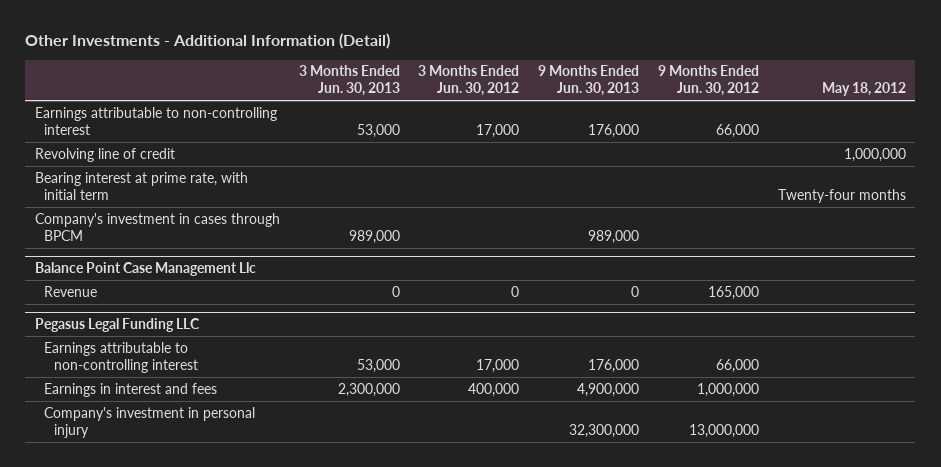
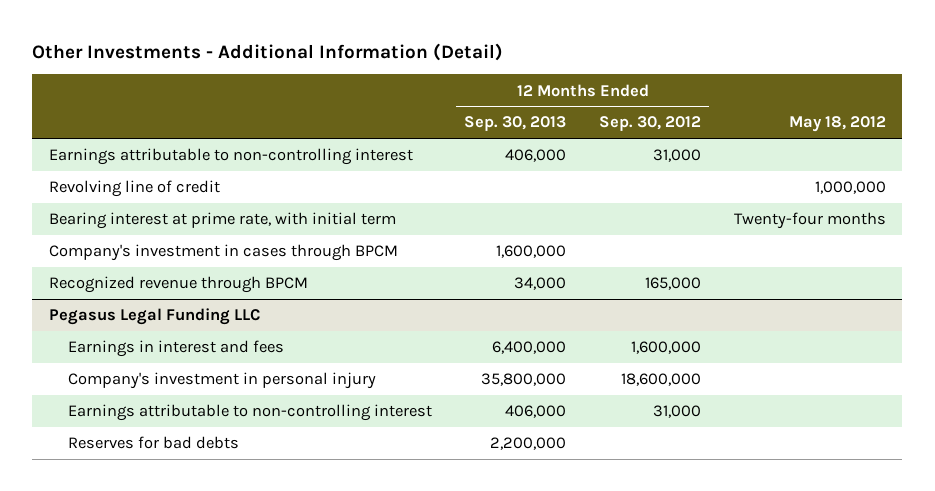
- | 3 Months Ended Jun. 30, 2013 | 3 Months Ended Jun. 30, 2012 | 9 Months Ended Jun. 30, 2013 | 9 Months Ended Jun. 30, 2012 | May 18, 2012
+ | 12 Months Ended Sep. 30, 2013 | 12 Months Ended Sep. 30, 2012 | May 18, 2012
- Balance Point Case Management Llc
- Revenue | 0 | 0 | 0 | 165,000 |
+ Recognized revenue through BPCM | 34,000 | 165,000 |
@ Pegasus Legal Funding LLC
moved down: Earnings attributable to non-controlling interest | 406,000 | 31,000 |
+ Reserves for bad debts | 2,200,000 | |

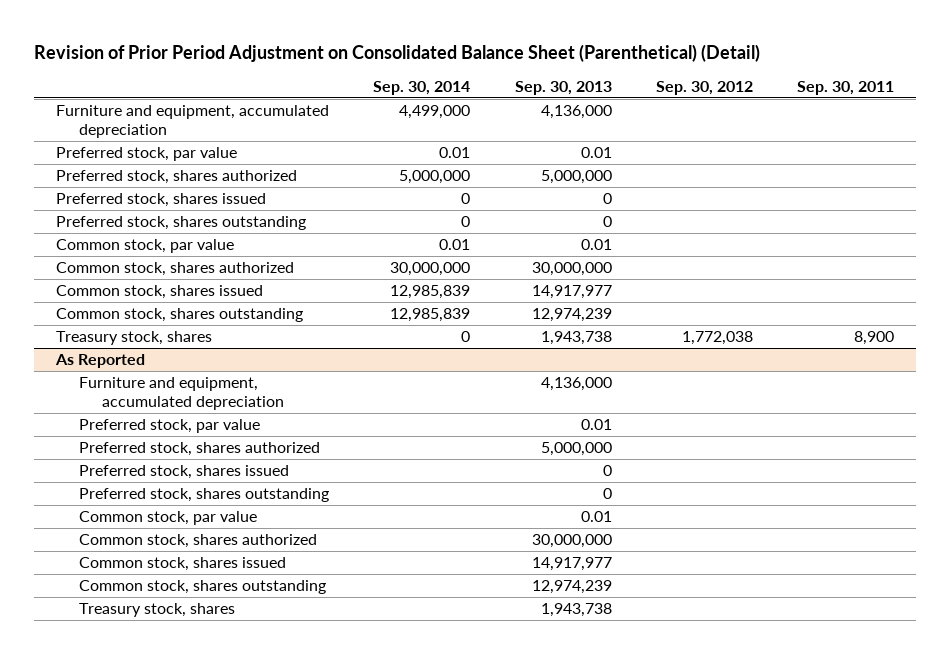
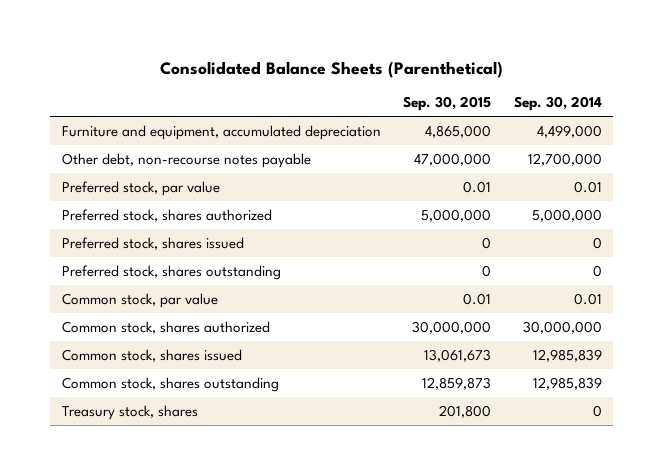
- Revision of Prior Period Adjustment on Consolidated Balance Sheet (Parenthetical) (Detail)
+ Consolidated Balance Sheets (Parenthetical)
- | Sep. 30, 2014 | Sep. 30, 2013 | Sep. 30, 2012 | Sep. 30, 2011
+ | Sep. 30, 2015 | Sep. 30, 2014
+ Other debt, non-recourse notes payable | 47,000,000 | 12,700,000
- As Reported
- Furniture and equipment, accumulated depreciation | | 4,136,000 | |
- Preferred stock, par value | | 0.01 | |
- Preferred stock, shares authorized | | 5,000,000 | |
- Preferred stock, shares issued | | 0 | |
- Preferred stock, shares outstanding | | 0 | |
- Common stock, par value | | 0.01 | |
- Common stock, shares authorized | | 30,000,000 | |
- Common stock, shares issued | | 14,917,977 | |
- Common stock, shares outstanding | | 12,974,239 | |
- Treasury stock, shares | | 1,943,738 | |

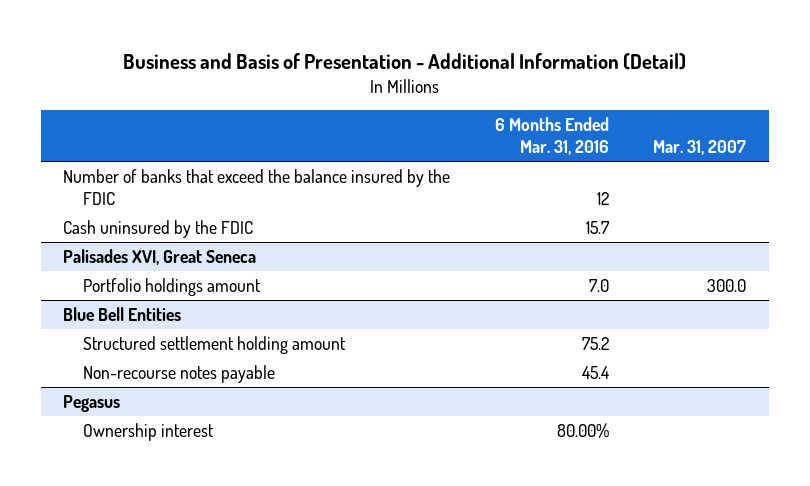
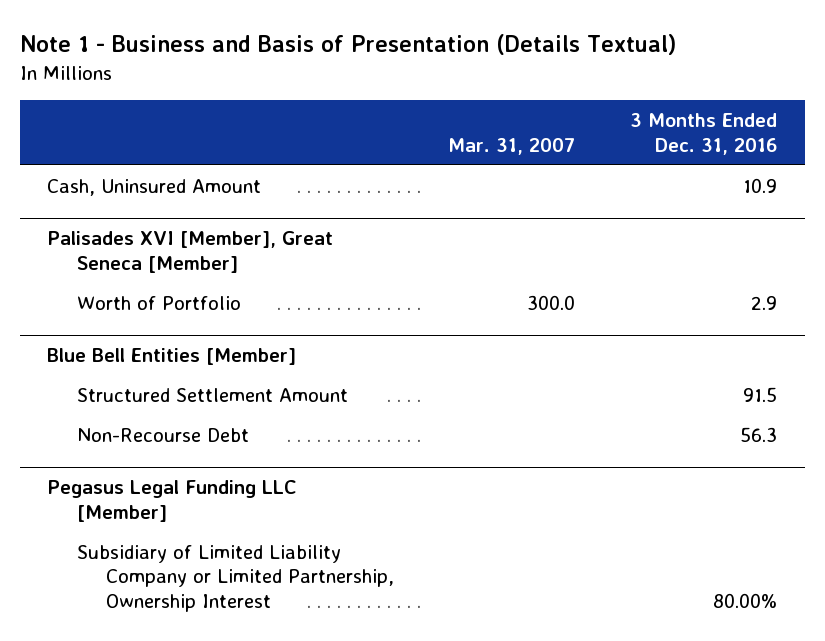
- Business and Basis of Presentation - Additional Information (Detail)
+ Note 1 - Business and Basis of Presentation (Details Textual)
- | 6 Months Ended Mar. 31, 2016 | Mar. 31, 2007
+ | Mar. 31, 2007 | 3 Months Ended Dec. 31, 2016
- Number of banks that exceed the balance insured by the FDIC | 12 |
- Cash uninsured by the FDIC | 15.7 |
- Palisades XVI, Great Seneca
- Portfolio holdings amount | 7.0 | 300.0
- Blue Bell Entities
- Structured settlement holding amount | 75.2 |
- Non-recourse notes payable | 45.4 |
- Pegasus
- Ownership interest | 80.00% |
+ Cash, Uninsured Amount | | 10.9
+ Palisades XVI [Member], Great Seneca [Member]
+ Worth of Portfolio | 300.0 | 2.9
+ Blue Bell Entities [Member]
+ Structured Settlement Amount | | 91.5
+ Non-Recourse Debt | | 56.3
+ Pegasus Legal Funding LLC [Member]
+ Subsidiary of Limited Liability Company or Limited Partnership, Ownership Interest | | 80.00%

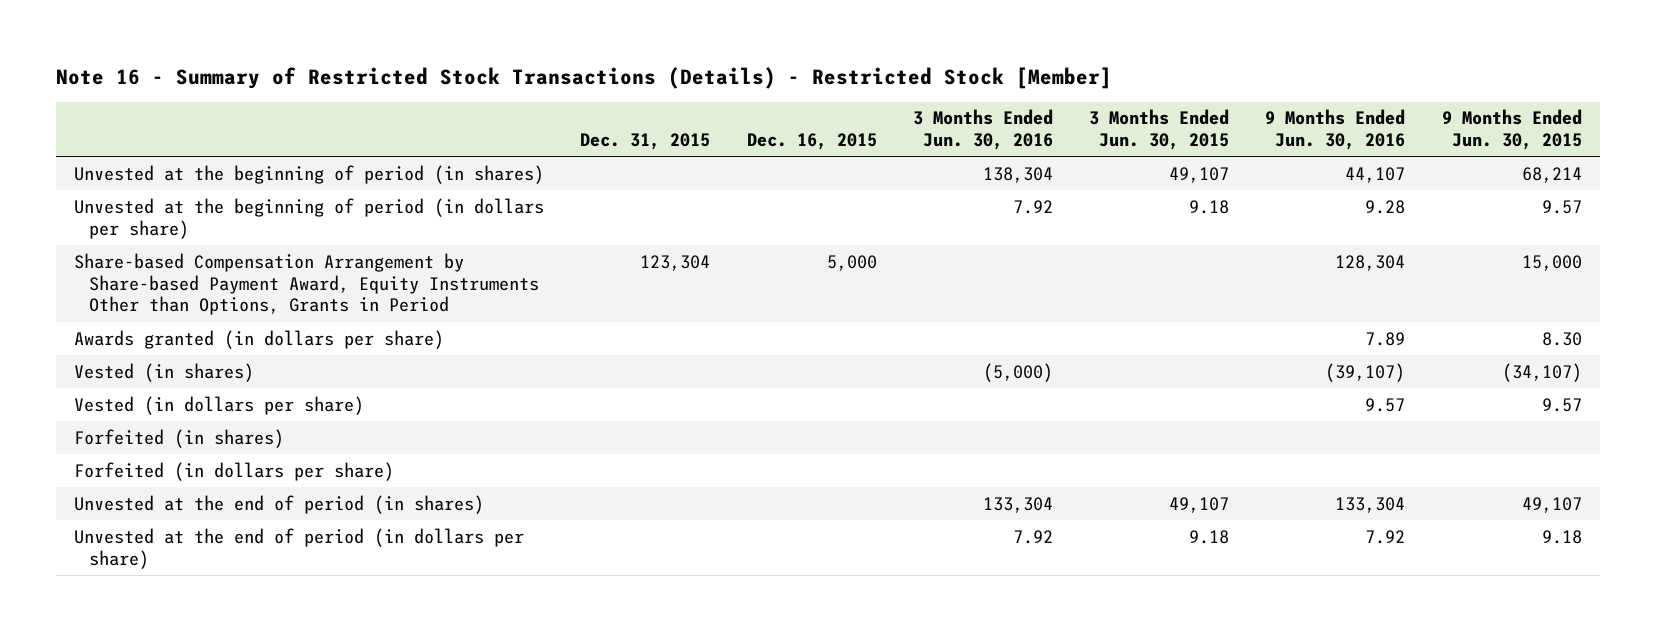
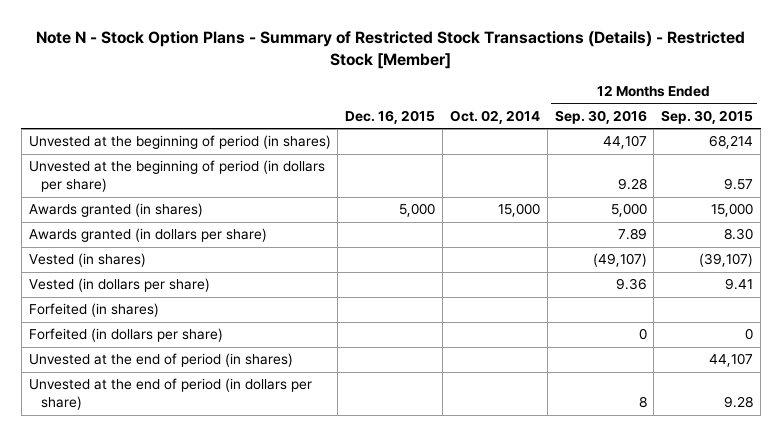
- Note 16 - Summary of Restricted Stock Transactions (Details) - Restricted Stock [Member]
+ Note N - Stock Option Plans - Summary of Restricted Stock Transactions (Details) - Restricted Stock [Member]
- | Dec. 31, 2015 | Dec. 16, 2015 | 3 Months Ended Jun. 30, 2016 | 3 Months Ended Jun. 30, 2015 | 9 Months Ended Jun. 30, 2016 | 9 Months Ended Jun. 30, 2015
+ | Dec. 16, 2015 | Oct. 02, 2014 | 12 Months Ended Sep. 30, 2016 | 12 Months Ended Sep. 30, 2015
- Share-based Compensation Arrangement by Share-based Payment Award, Equity Instruments Other than Options, Grants in Period | 123,304 | 5,000 | | | 128,304 | 15,000
+ Awards granted (in shares) | 5,000 | 15,000 | 5,000 | 15,000

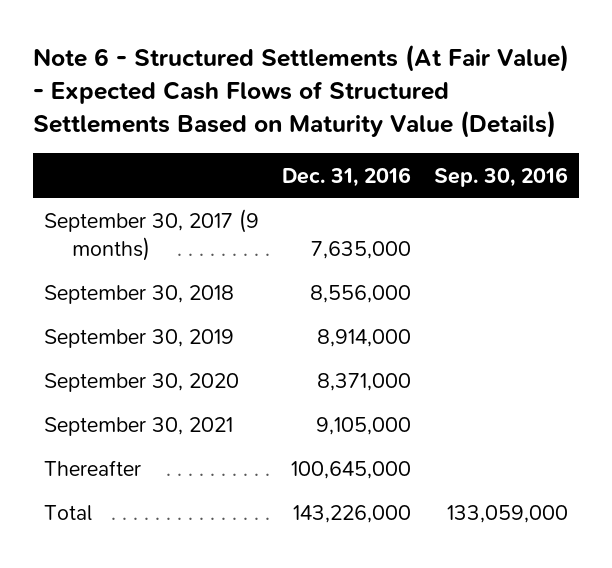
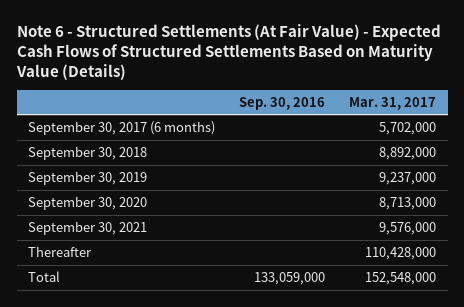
- | Dec. 31, 2016 | Sep. 30, 2016
+ | Sep. 30, 2016 | Mar. 31, 2017
- September 30, 2017 (9 months) | 7,635,000 |
+ September 30, 2017 (6 months) | | 5,702,000

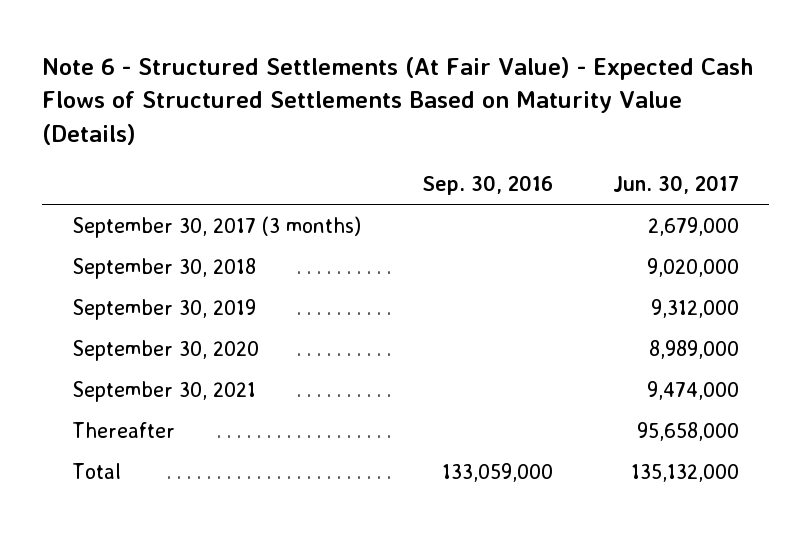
- | Sep. 30, 2016 | Mar. 31, 2017
+ | Sep. 30, 2016 | Jun. 30, 2017
- September 30, 2017 (6 months) | | 5,702,000
+ September 30, 2017 (3 months) | | 2,679,000

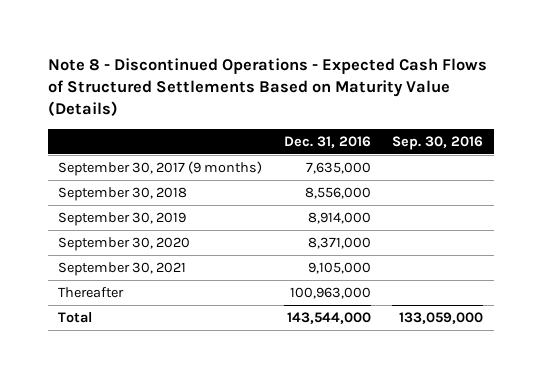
- Note 6 - Structured Settlements (At Fair Value) - Expected Cash Flows of Structured Settlements Based on Maturity Value (Details)
+ Note 8 - Discontinued Operations - Expected Cash Flows of Structured Settlements Based on Maturity Value (Details)
- | Sep. 30, 2016 | Jun. 30, 2017
+ | Dec. 31, 2016 | Sep. 30, 2016
- September 30, 2017 (3 months) | | 2,679,000
+ September 30, 2017 (9 months) | 7,635,000 |

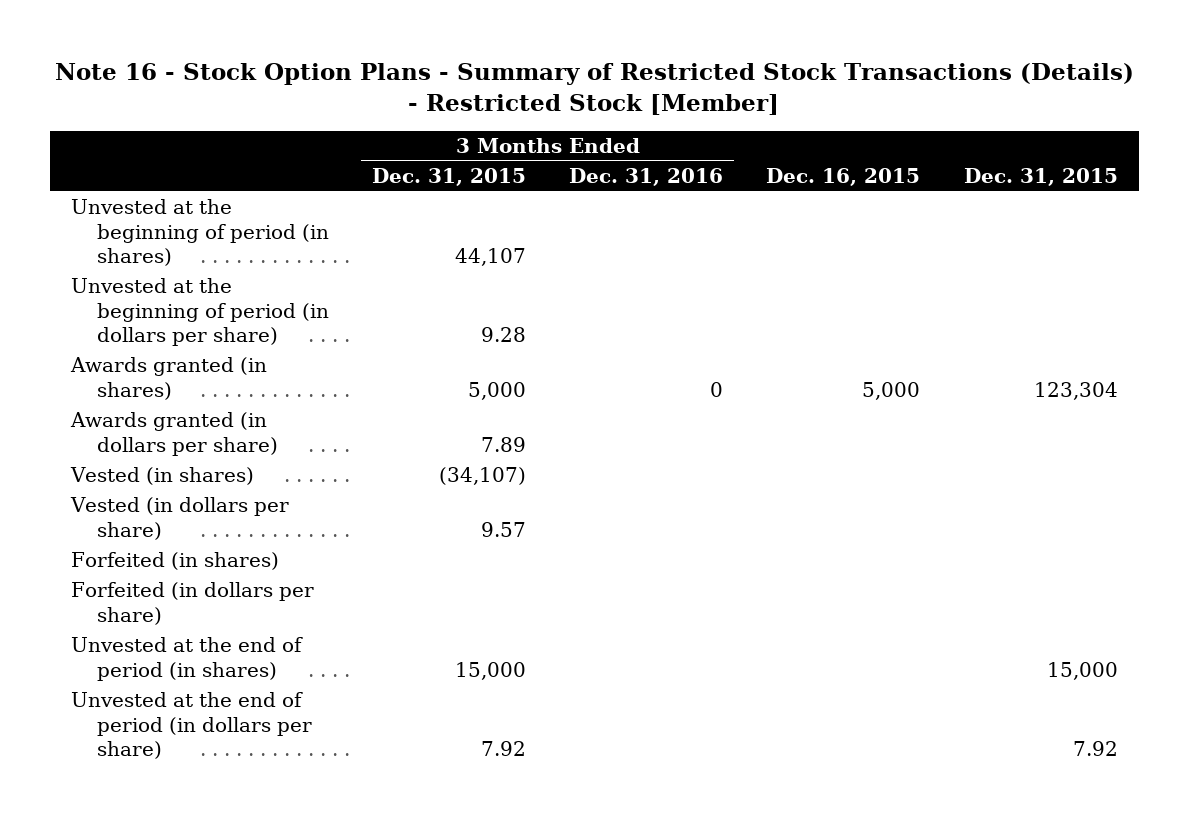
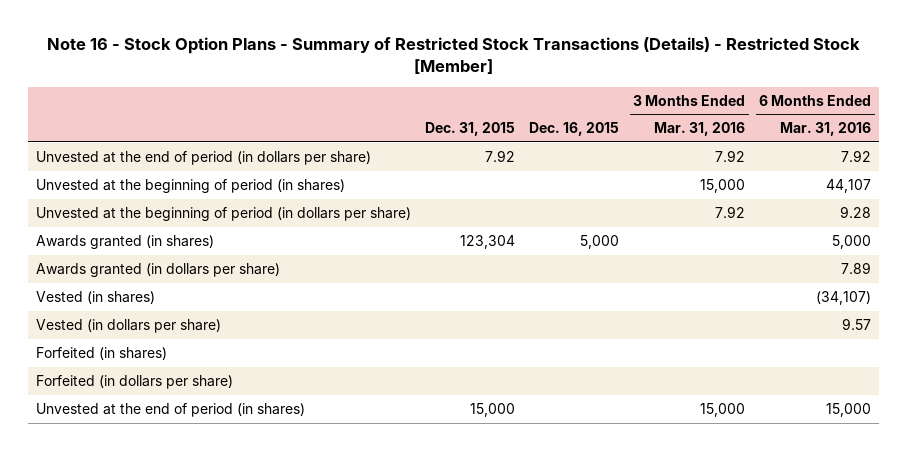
- | 3 Months Ended Dec. 31, 2015 | 3 Months Ended Dec. 31, 2016 | Dec. 16, 2015 | Dec. 31, 2015
+ | Dec. 31, 2015 | Dec. 16, 2015 | 3 Months Ended Mar. 31, 2016 | 6 Months Ended Mar. 31, 2016
moved up: Unvested at the end of period (in dollars per share) | 7.92 | | 7.92 | 7.92

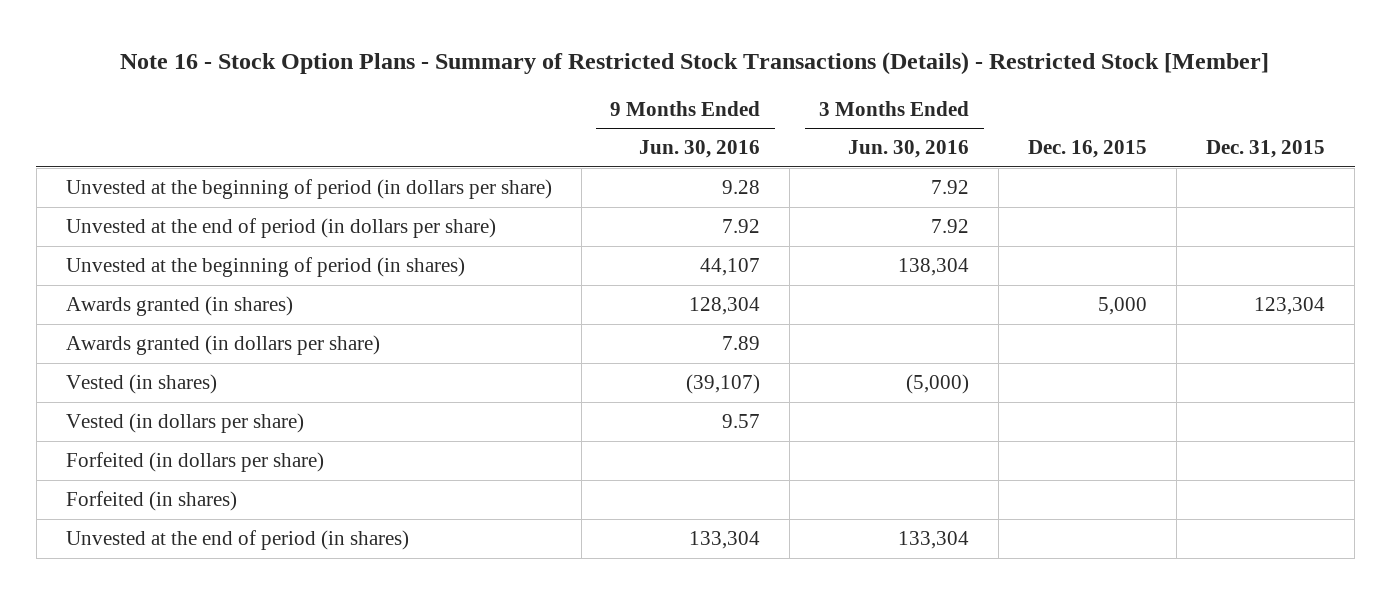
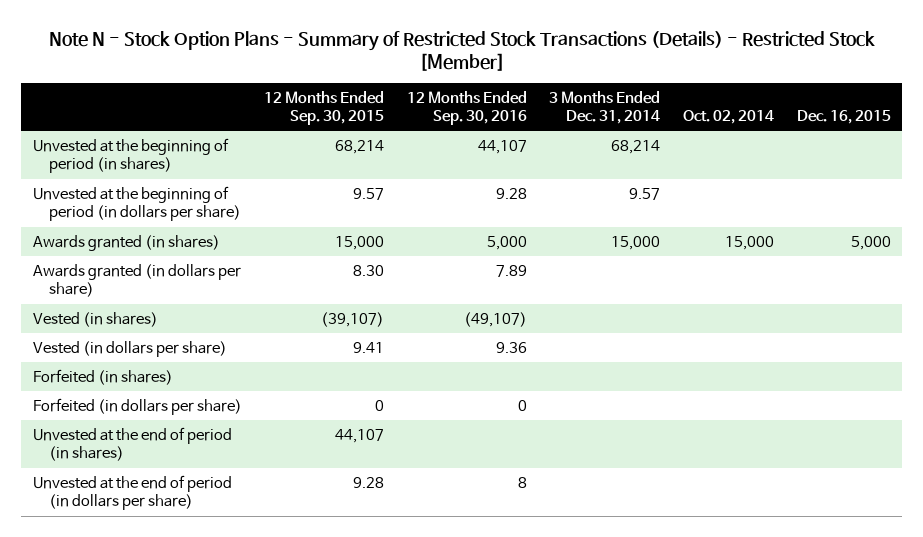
- Note 16 - Stock Option Plans - Summary of Restricted Stock Transactions (Details) - Restricted Stock [Member]
+ Note N - Stock Option Plans - Summary of Restricted Stock Transactions (Details) - Restricted Stock [Member]
- | 9 Months Ended Jun. 30, 2016 | 3 Months Ended Jun. 30, 2016 | Dec. 16, 2015 | Dec. 31, 2015
+ | 12 Months Ended Sep. 30, 2015 | 12 Months Ended Sep. 30, 2016 | 3 Months Ended Dec. 31, 2014 | Oct. 02, 2014 | Dec. 16, 2015
moved down: Unvested at the beginning of period (in dollars per share) | 9.57 | 9.28 | 9.57 | |
moved down: Forfeited (in dollars per share) | 0 | 0 | | |
moved down: Unvested at the end of period (in dollars per share) | 9.28 | 8 | | |

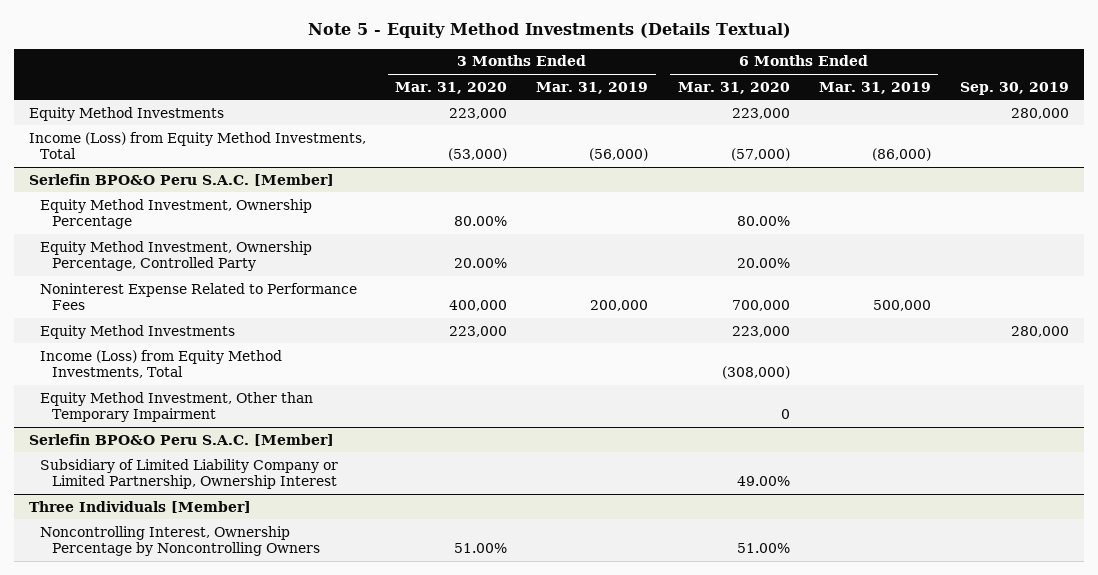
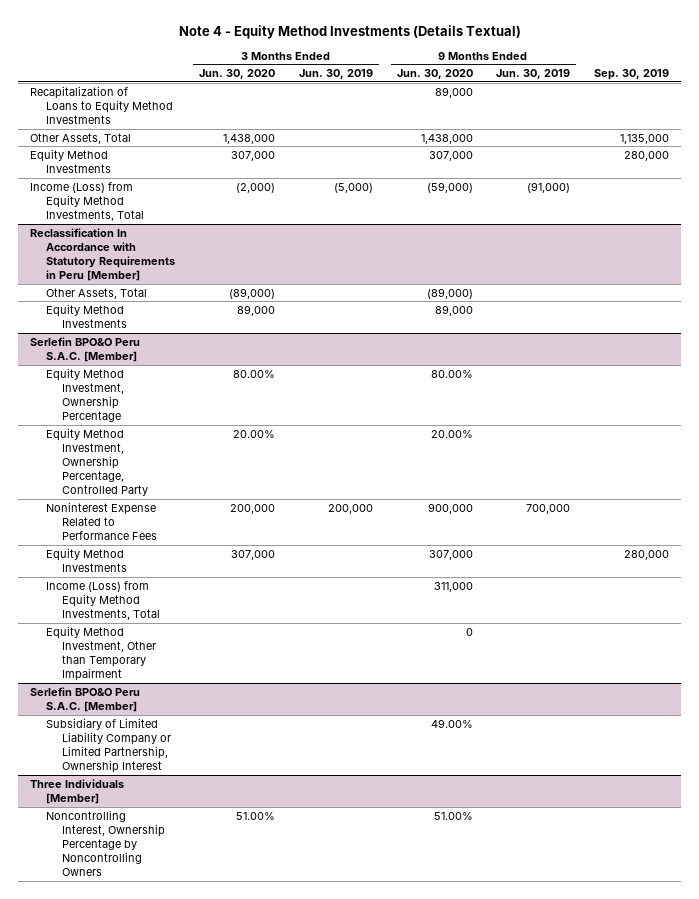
- Note 5 - Equity Method Investments (Details Textual)
+ Note 4 - Equity Method Investments (Details Textual)
- | 3 Months Ended Mar. 31, 2020 | 3 Months Ended Mar. 31, 2019 | 6 Months Ended Mar. 31, 2020 | 6 Months Ended Mar. 31, 2019 | Sep. 30, 2019
+ | 3 Months Ended Jun. 30, 2020 | 3 Months Ended Jun. 30, 2019 | 9 Months Ended Jun. 30, 2020 | 9 Months Ended Jun. 30, 2019 | Sep. 30, 2019
+ Recapitalization of Loans to Equity Method Investments | | | 89,000 | |
+ Other Assets, Total | 1,438,000 | | 1,438,000 | | 1,135,000
+ Reclassification In Accordance with Statutory Requirements in Peru [Member]
+ Other Assets, Total | (89,000) | | (89,000) | |
+ Equity Method Investments | 89,000 | | 89,000 | |

